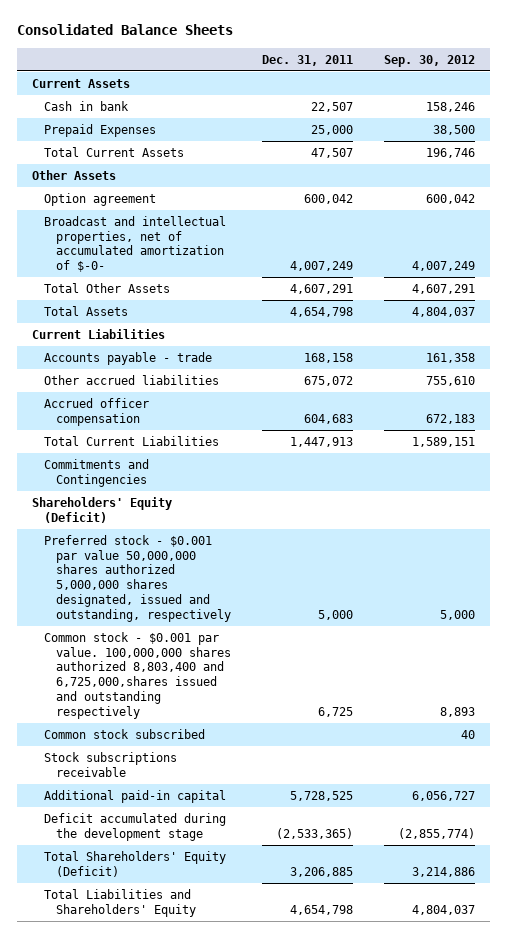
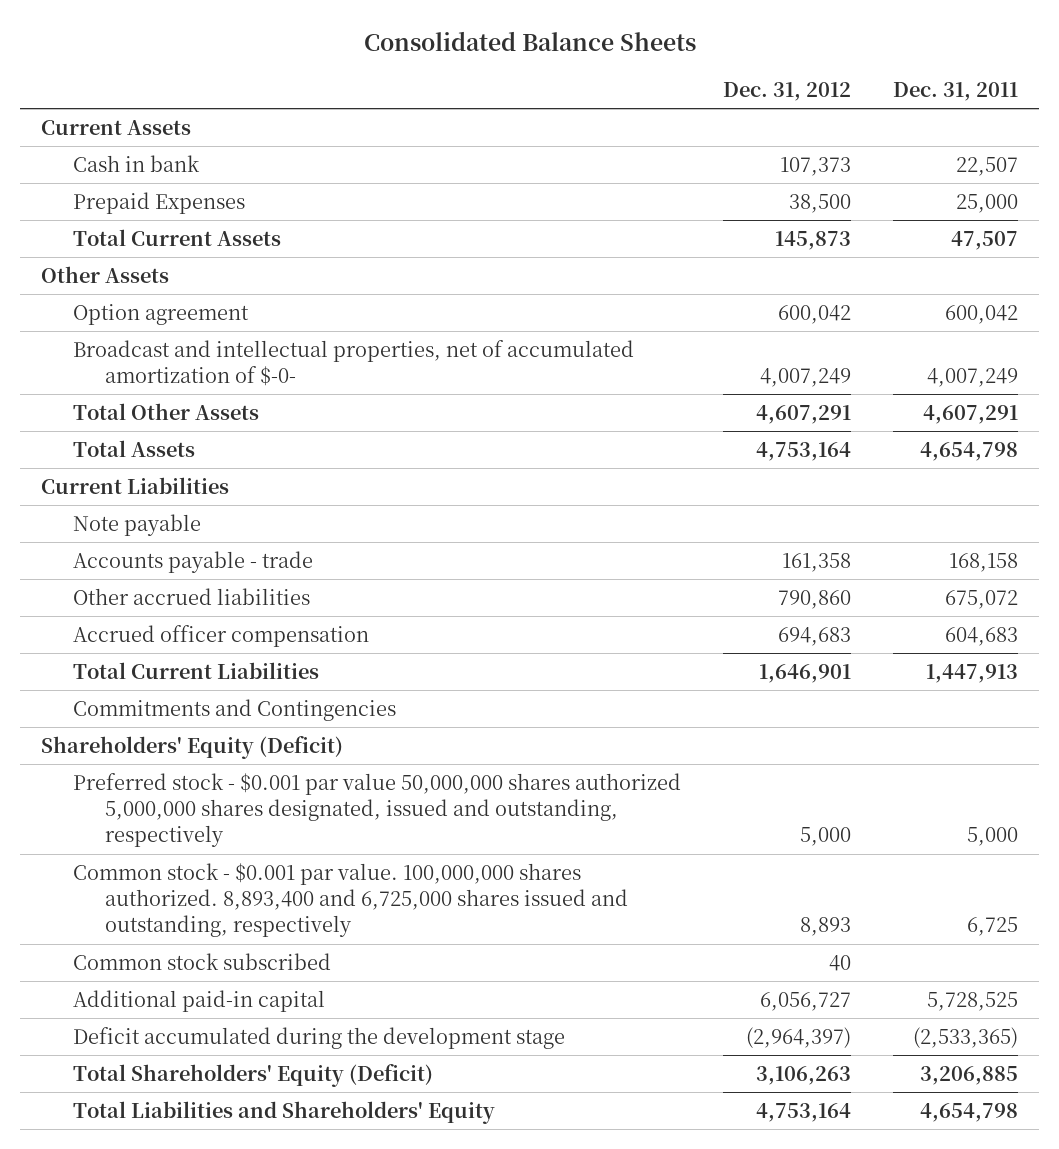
- | Dec. 31, 2011 | Sep. 30, 2012
+ | Dec. 31, 2012 | Dec. 31, 2011
+ Note payable
- Common stock - $0.001 par value. 100,000,000 shares authorized 8,803,400 and 6,725,000,shares issued and outstanding respectively | 6,725 | 8,893
+ Common stock - $0.001 par value. 100,000,000 shares authorized. 8,893,400 and 6,725,000 shares issued and outstanding, respectively | 8,893 | 6,725
- Stock subscriptions receivable

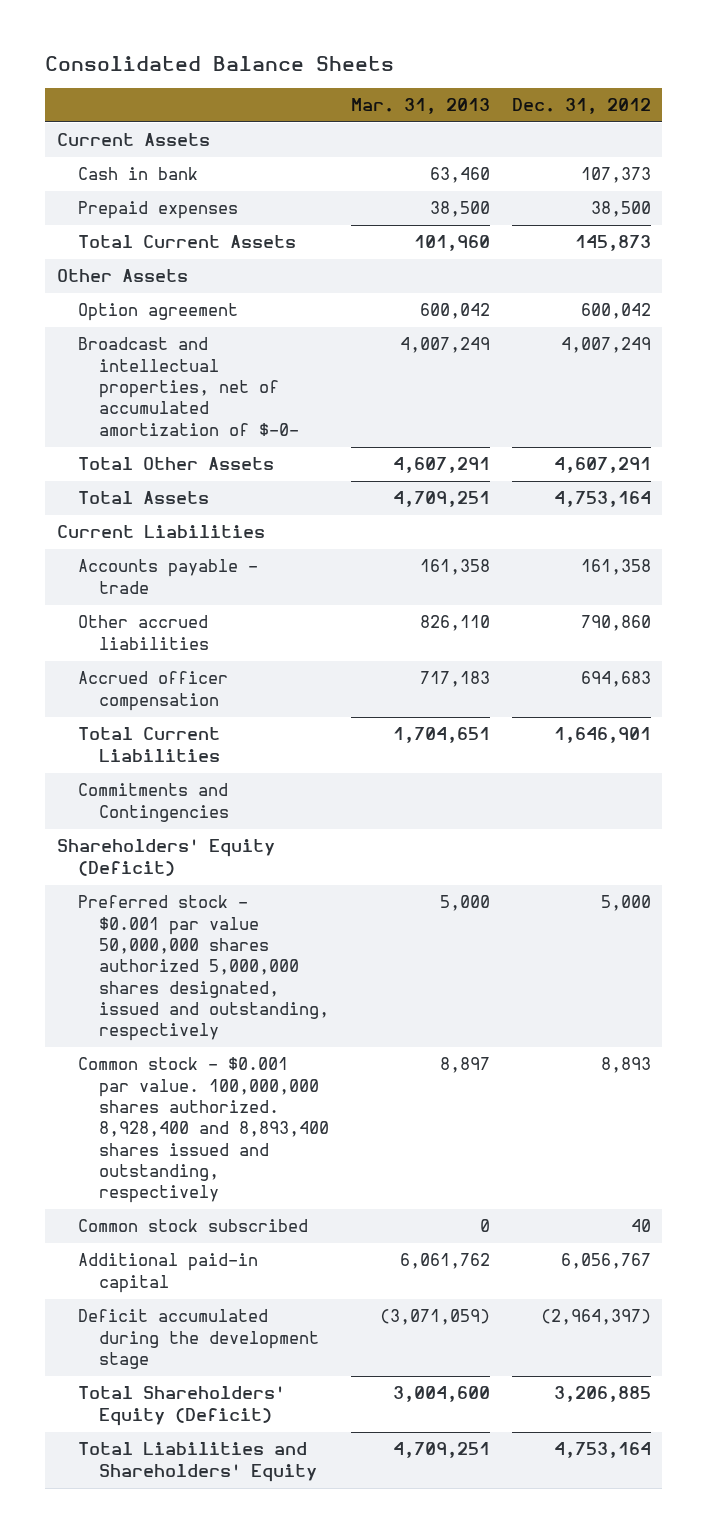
- | Dec. 31, 2012 | Dec. 31, 2011
+ | Mar. 31, 2013 | Dec. 31, 2012
- Prepaid Expenses | 38,500 | 25,000
+ Prepaid expenses | 38,500 | 38,500
- Note payable
- Common stock - $0.001 par value. 100,000,000 shares authorized. 8,893,400 and 6,725,000 shares issued and outstanding, respectively | 8,893 | 6,725
+ Common stock - $0.001 par value. 100,000,000 shares authorized. 8,928,400 and 8,893,400 shares issued and outstanding, respectively | 8,897 | 8,893
- Additional paid-in capital | 6,056,727 | 5,728,525
+ Additional paid-in capital | 6,061,762 | 6,056,767
- Total Shareholders' Equity (Deficit) | 3,106,263 | 3,206,885
+ Total Shareholders' Equity (Deficit) | 3,004,600 | 3,206,885

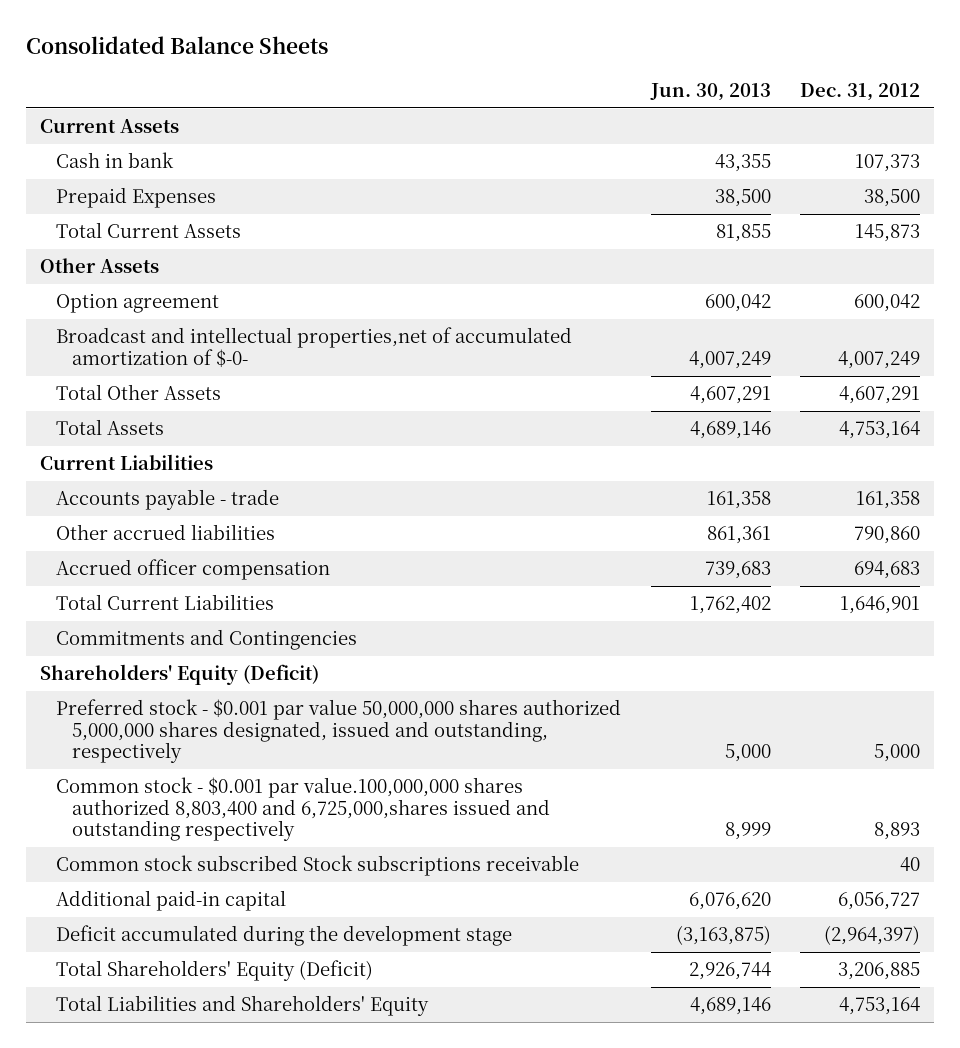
- | Mar. 31, 2013 | Dec. 31, 2012
+ | Jun. 30, 2013 | Dec. 31, 2012
- Prepaid expenses | 38,500 | 38,500
+ Prepaid Expenses | 38,500 | 38,500
- Broadcast and intellectual properties, net of accumulated amortization of $-0- | 4,007,249 | 4,007,249
+ Broadcast and intellectual properties,net of accumulated amortization of $-0- | 4,007,249 | 4,007,249
- Common stock - $0.001 par value. 100,000,000 shares authorized. 8,928,400 and 8,893,400 shares issued and outstanding, respectively | 8,897 | 8,893
- Common stock subscribed | 0 | 40
- Additional paid-in capital | 6,061,762 | 6,056,767
+ Common stock - $0.001 par value.100,000,000 shares authorized 8,803,400 and 6,725,000,shares issued and outstanding respectively | 8,999 | 8,893
+ Common stock subscribed Stock subscriptions receivable | | 40
+ Additional paid-in capital | 6,076,620 | 6,056,727

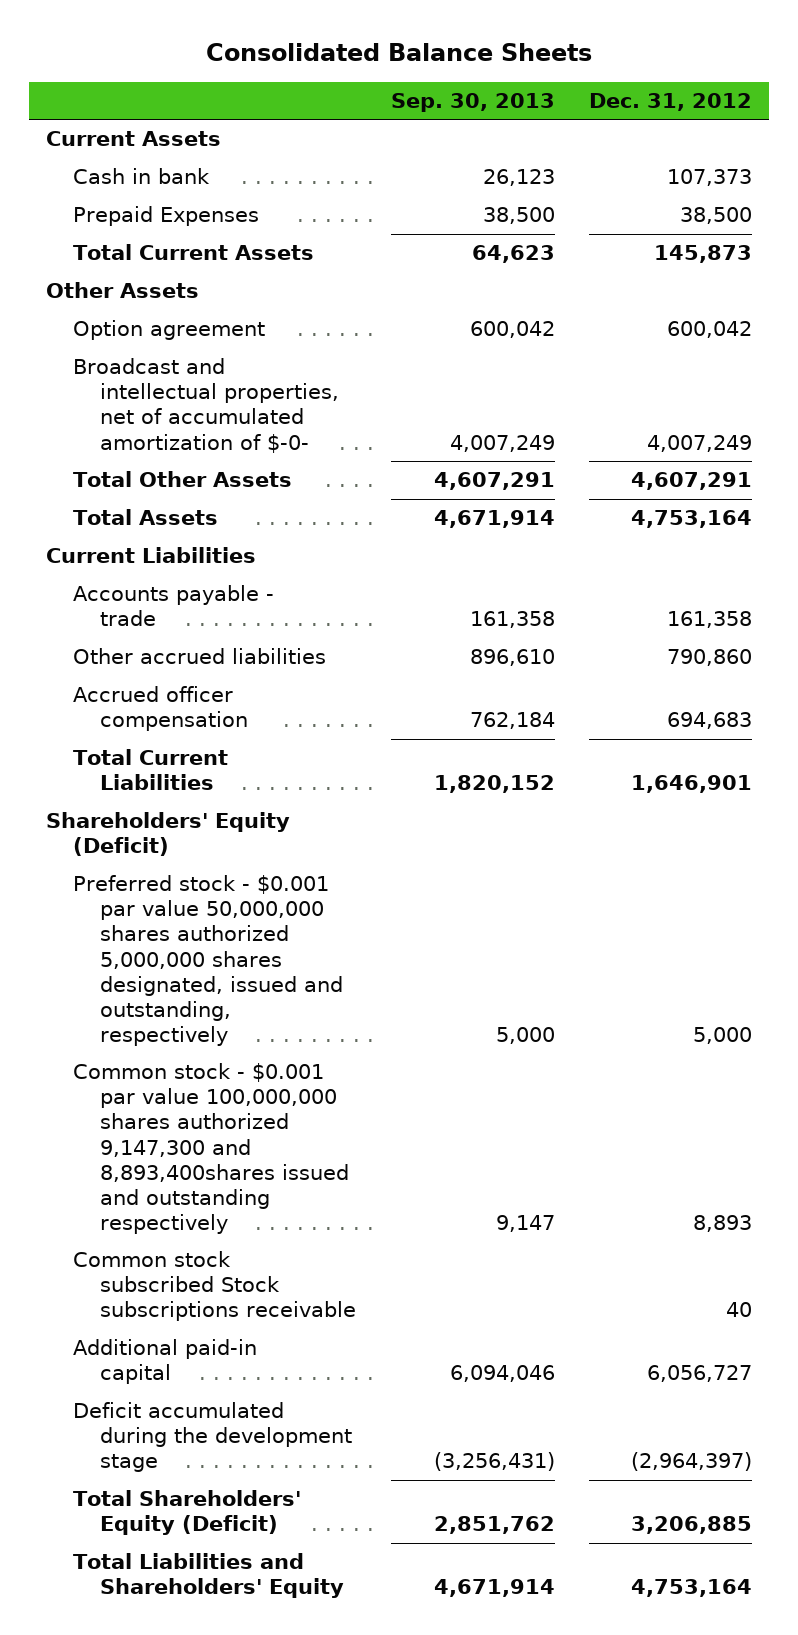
- | Jun. 30, 2013 | Dec. 31, 2012
+ | Sep. 30, 2013 | Dec. 31, 2012
- Broadcast and intellectual properties,net of accumulated amortization of $-0- | 4,007,249 | 4,007,249
+ Broadcast and intellectual properties, net of accumulated amortization of $-0- | 4,007,249 | 4,007,249
- Commitments and Contingencies
- Common stock - $0.001 par value.100,000,000 shares authorized 8,803,400 and 6,725,000,shares issued and outstanding respectively | 8,999 | 8,893
+ Common stock - $0.001 par value 100,000,000 shares authorized 9,147,300 and 8,893,400shares issued and outstanding respectively | 9,147 | 8,893

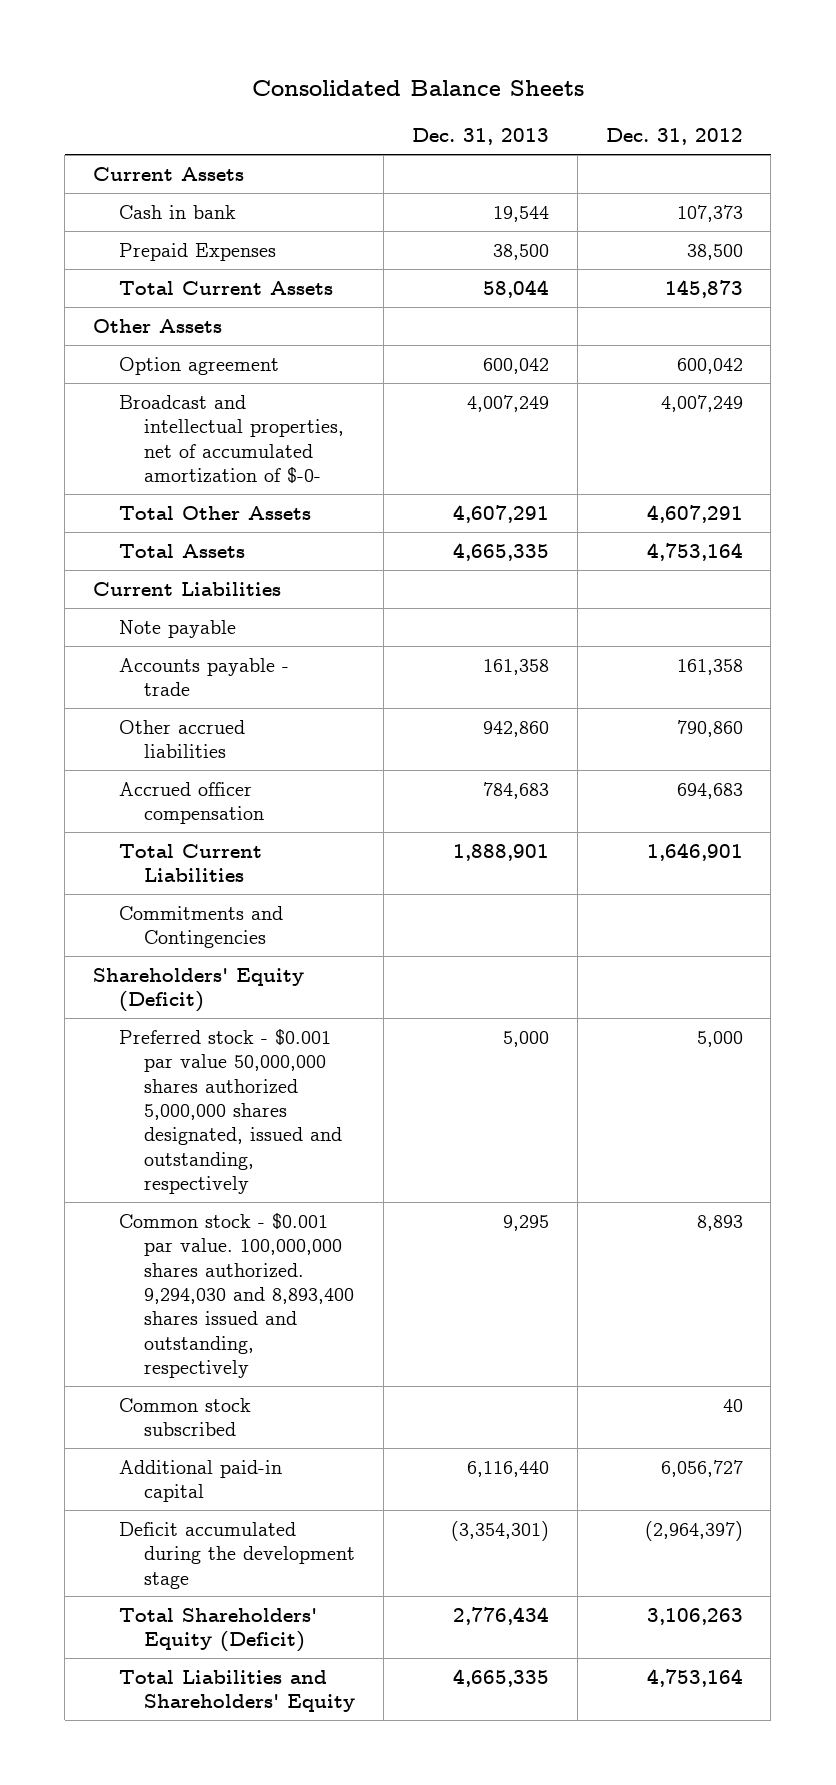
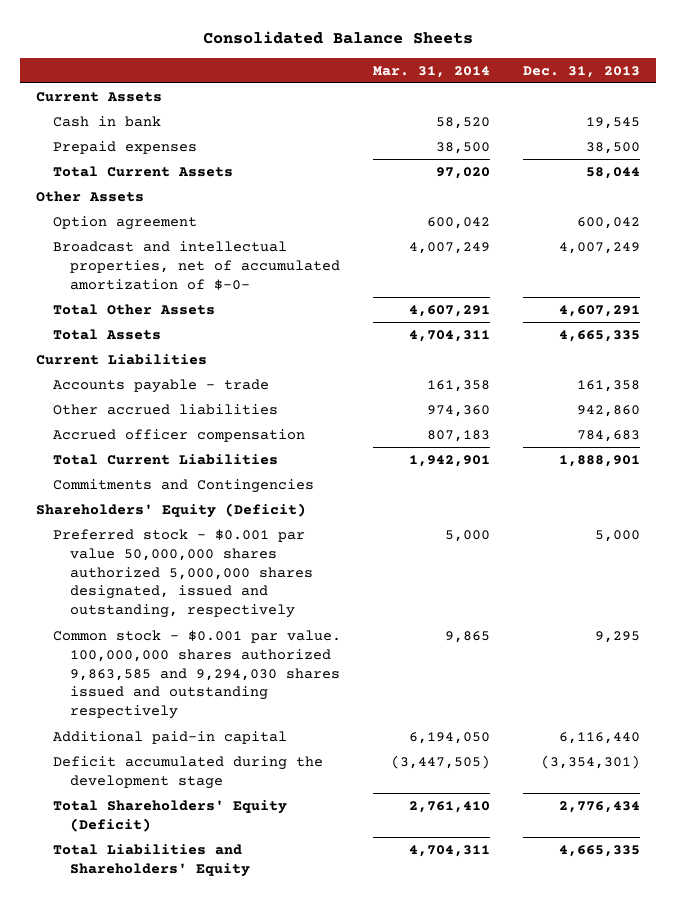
- | Dec. 31, 2013 | Dec. 31, 2012
+ | Mar. 31, 2014 | Dec. 31, 2013
- Cash in bank | 19,544 | 107,373
- Prepaid Expenses | 38,500 | 38,500
+ Cash in bank | 58,520 | 19,545
+ Prepaid expenses | 38,500 | 38,500
- Note payable
- Common stock - $0.001 par value. 100,000,000 shares authorized. 9,294,030 and 8,893,400 shares issued and outstanding, respectively | 9,295 | 8,893
- Common stock subscribed | | 40
+ Common stock - $0.001 par value. 100,000,000 shares authorized 9,863,585 and 9,294,030 shares issued and outstanding respectively | 9,865 | 9,295

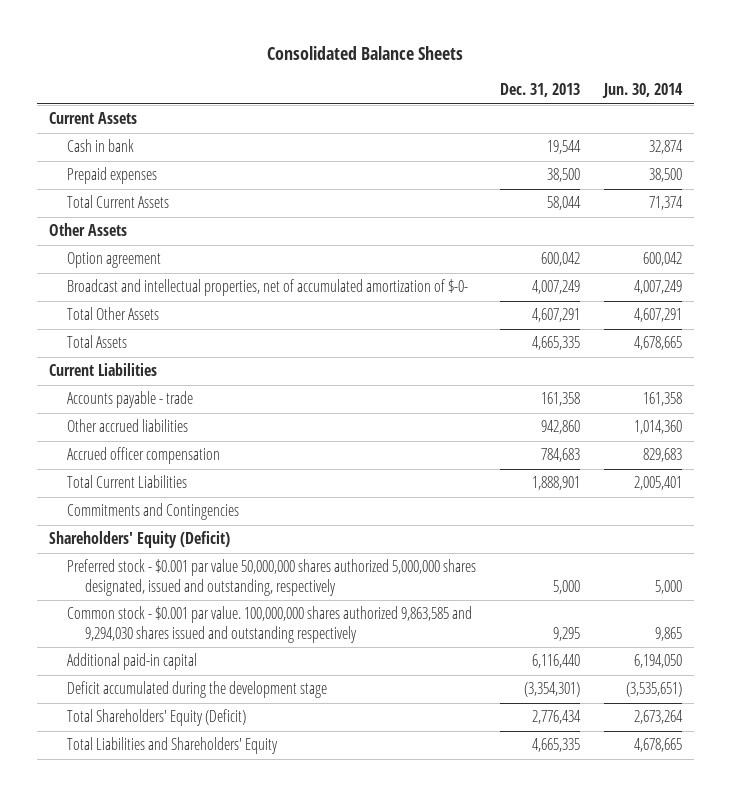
- | Mar. 31, 2014 | Dec. 31, 2013
+ | Dec. 31, 2013 | Jun. 30, 2014
- Cash in bank | 58,520 | 19,545
+ Cash in bank | 19,544 | 32,874

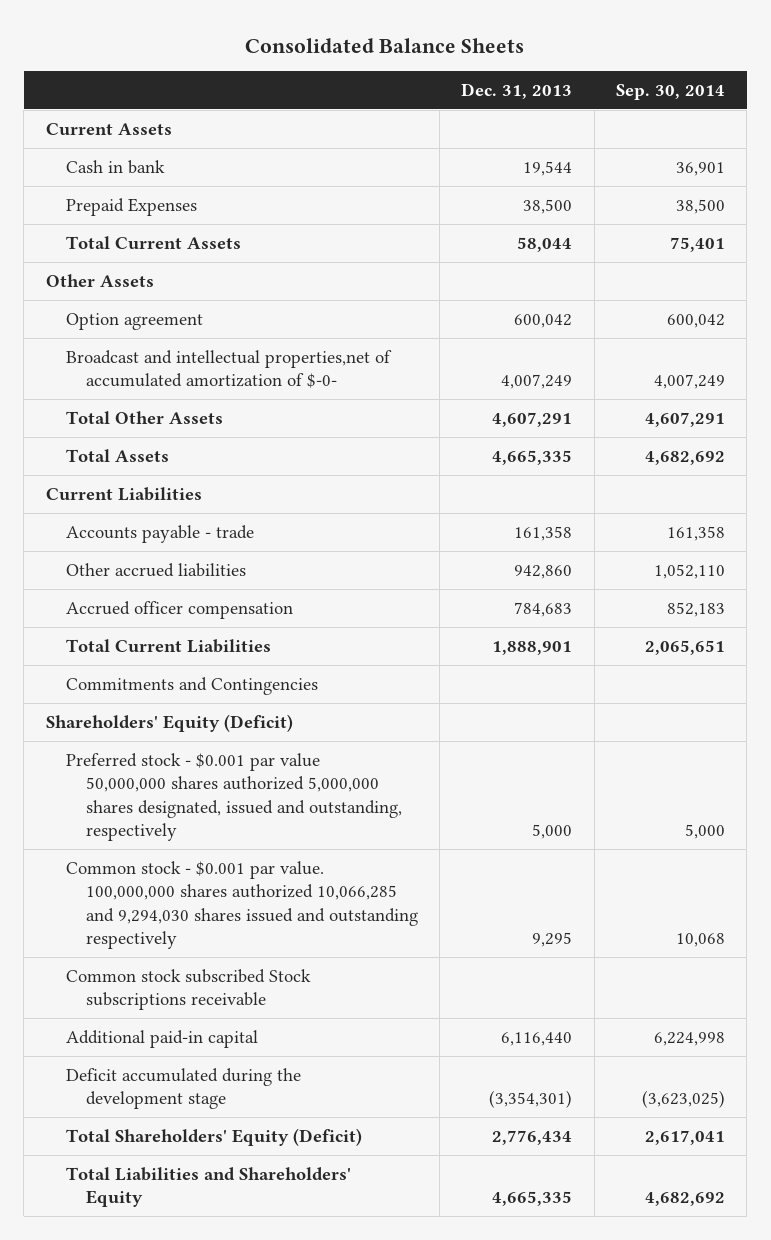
- | Dec. 31, 2013 | Jun. 30, 2014
+ | Dec. 31, 2013 | Sep. 30, 2014
- Prepaid expenses | 38,500 | 38,500
+ Prepaid Expenses | 38,500 | 38,500
- Broadcast and intellectual properties, net of accumulated amortization of $-0- | 4,007,249 | 4,007,249
+ Broadcast and intellectual properties,net of accumulated amortization of $-0- | 4,007,249 | 4,007,249
- Common stock - $0.001 par value. 100,000,000 shares authorized 9,863,585 and 9,294,030 shares issued and outstanding respectively | 9,295 | 9,865
+ Common stock - $0.001 par value. 100,000,000 shares authorized 10,066,285 and 9,294,030 shares issued and outstanding respectively | 9,295 | 10,068
+ Common stock subscribed Stock subscriptions receivable

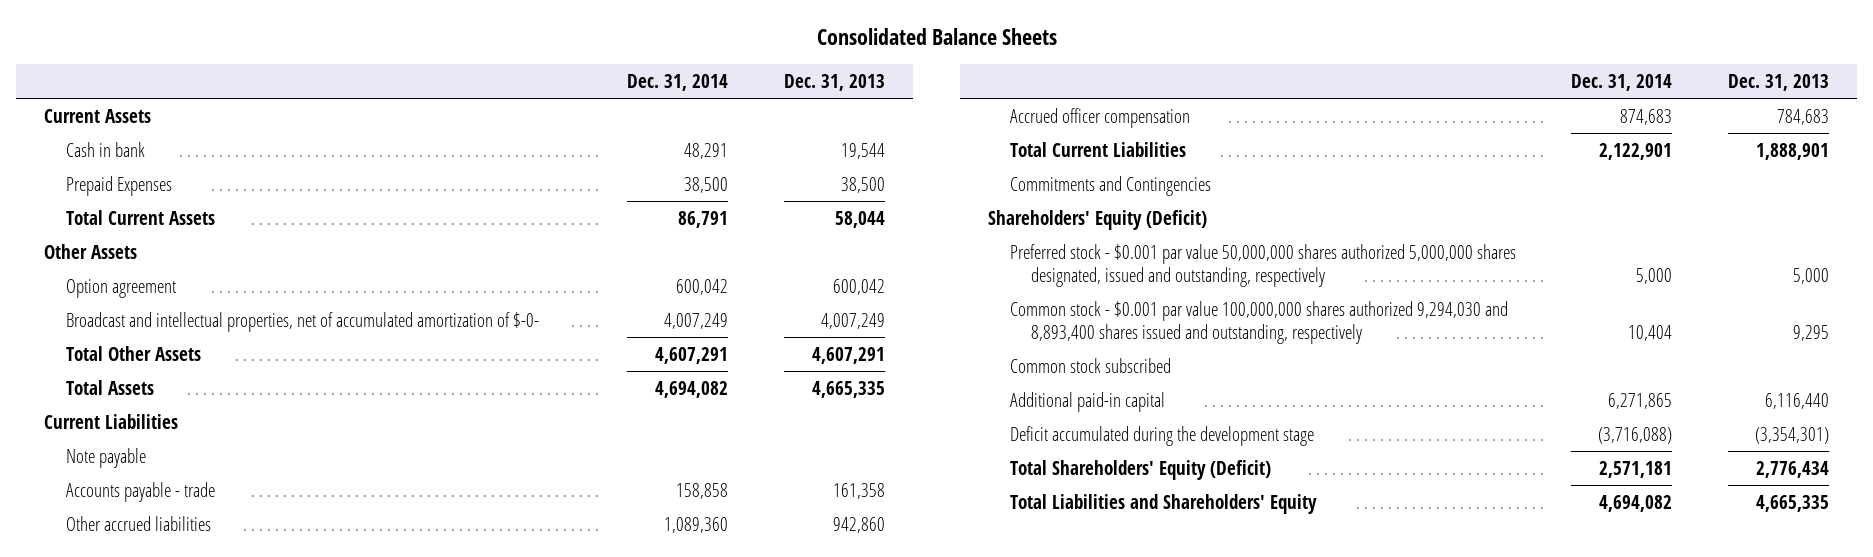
- | Dec. 31, 2013 | Sep. 30, 2014
+ | Dec. 31, 2014 | Dec. 31, 2013
- Broadcast and intellectual properties,net of accumulated amortization of $-0- | 4,007,249 | 4,007,249
+ Broadcast and intellectual properties, net of accumulated amortization of $-0- | 4,007,249 | 4,007,249
+ Note payable
- Common stock - $0.001 par value. 100,000,000 shares authorized 10,066,285 and 9,294,030 shares issued and outstanding respectively | 9,295 | 10,068
- Common stock subscribed Stock subscriptions receivable
+ Common stock - $0.001 par value 100,000,000 shares authorized 9,294,030 and 8,893,400 shares issued and outstanding, respectively | 10,404 | 9,295
+ Common stock subscribed

